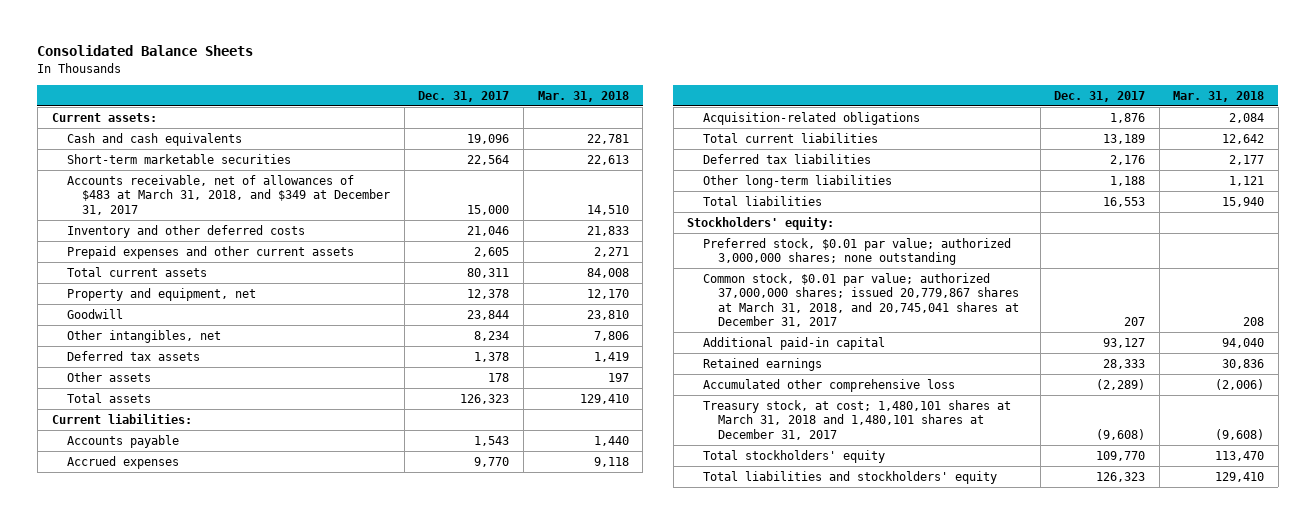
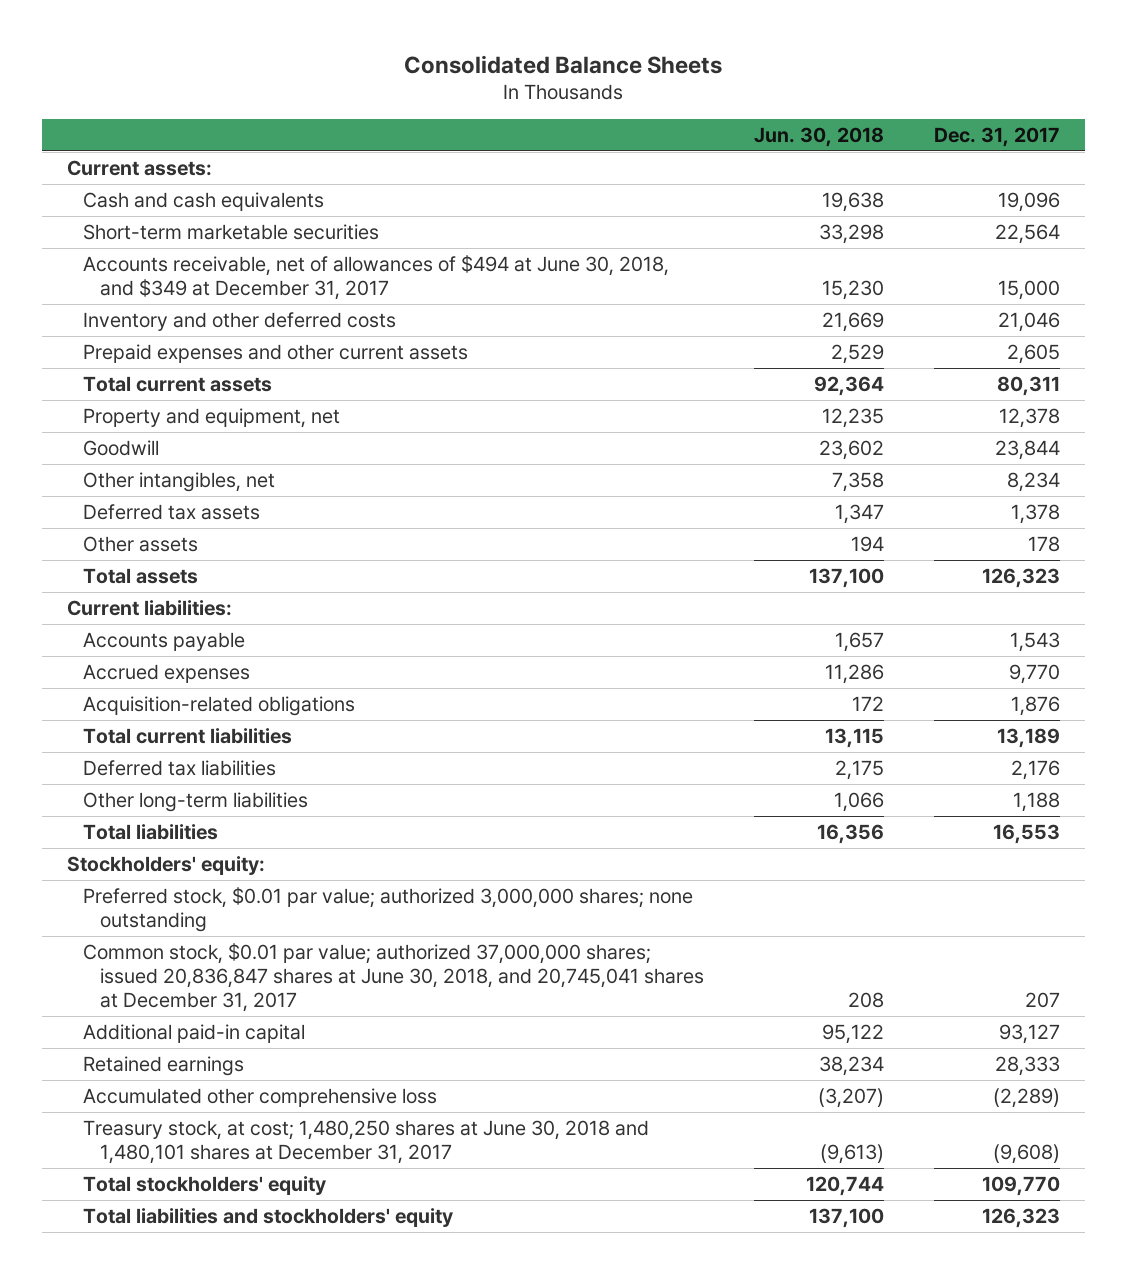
- | Dec. 31, 2017 | Mar. 31, 2018
+ | Jun. 30, 2018 | Dec. 31, 2017
- Accounts receivable, net of allowances of $483 at March 31, 2018, and $349 at December 31, 2017 | 15,000 | 14,510
+ Accounts receivable, net of allowances of $494 at June 30, 2018, and $349 at December 31, 2017 | 15,230 | 15,000
- Common stock, $0.01 par value; authorized 37,000,000 shares; issued 20,779,867 shares at March 31, 2018, and 20,745,041 shares at December 31, 2017 | 207 | 208
+ Common stock, $0.01 par value; authorized 37,000,000 shares; issued 20,836,847 shares at June 30, 2018, and 20,745,041 shares at December 31, 2017 | 208 | 207
- Treasury stock, at cost; 1,480,101 shares at March 31, 2018 and 1,480,101 shares at December 31, 2017 | (9,608) | (9,608)
+ Treasury stock, at cost; 1,480,250 shares at June 30, 2018 and 1,480,101 shares at December 31, 2017 | (9,613) | (9,608)

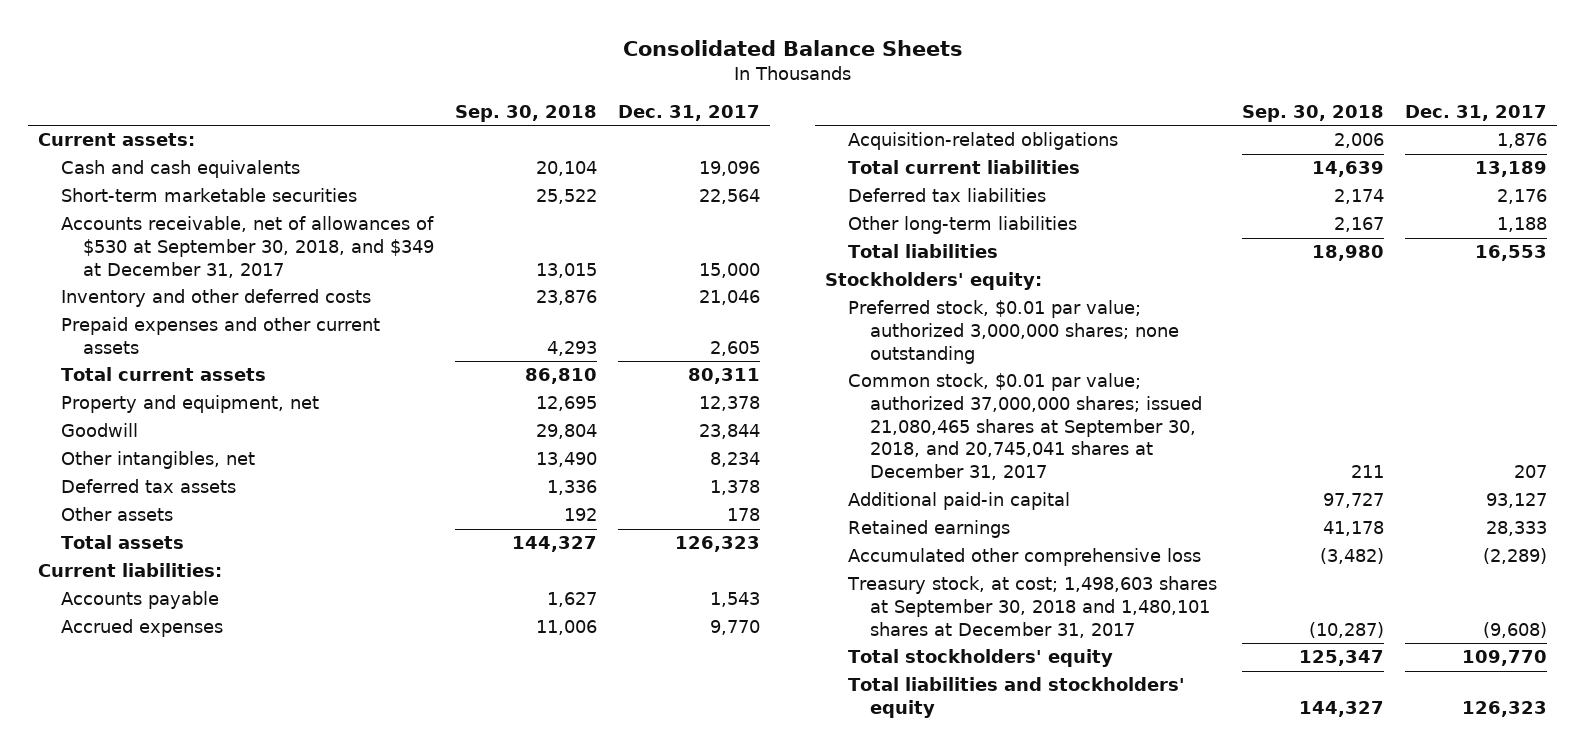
- | Jun. 30, 2018 | Dec. 31, 2017
+ | Sep. 30, 2018 | Dec. 31, 2017
- Accounts receivable, net of allowances of $494 at June 30, 2018, and $349 at December 31, 2017 | 15,230 | 15,000
+ Accounts receivable, net of allowances of $530 at September 30, 2018, and $349 at December 31, 2017 | 13,015 | 15,000
- Common stock, $0.01 par value; authorized 37,000,000 shares; issued 20,836,847 shares at June 30, 2018, and 20,745,041 shares at December 31, 2017 | 208 | 207
+ Common stock, $0.01 par value; authorized 37,000,000 shares; issued 21,080,465 shares at September 30, 2018, and 20,745,041 shares at December 31, 2017 | 211 | 207
- Treasury stock, at cost; 1,480,250 shares at June 30, 2018 and 1,480,101 shares at December 31, 2017 | (9,613) | (9,608)
+ Treasury stock, at cost; 1,498,603 shares at September 30, 2018 and 1,480,101 shares at December 31, 2017 | (10,287) | (9,608)

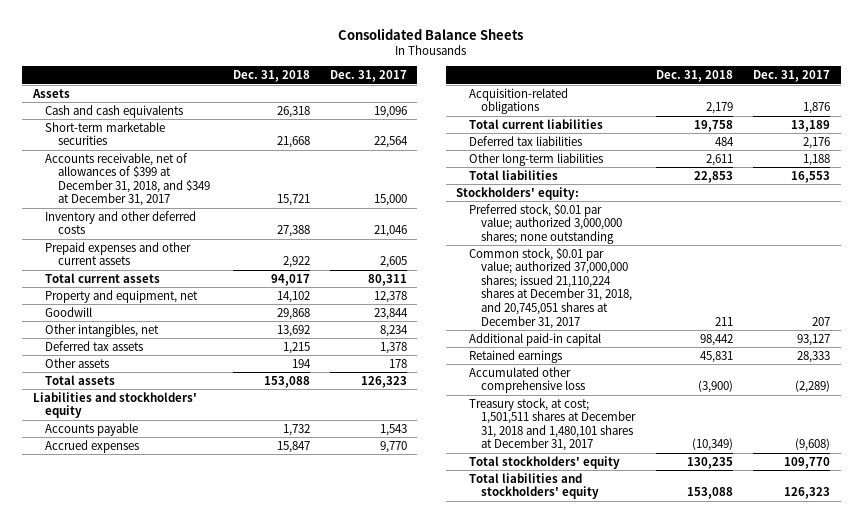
- | Sep. 30, 2018 | Dec. 31, 2017
+ | Dec. 31, 2018 | Dec. 31, 2017
- Current assets:
+ Assets
- Accounts receivable, net of allowances of $530 at September 30, 2018, and $349 at December 31, 2017 | 13,015 | 15,000
+ Accounts receivable, net of allowances of $399 at December 31, 2018, and $349 at December 31, 2017 | 15,721 | 15,000
- Current liabilities:
+ Liabilities and stockholders' equity
- Common stock, $0.01 par value; authorized 37,000,000 shares; issued 21,080,465 shares at September 30, 2018, and 20,745,041 shares at December 31, 2017 | 211 | 207
+ Common stock, $0.01 par value; authorized 37,000,000 shares; issued 21,110,224 shares at December 31, 2018, and 20,745,051 shares at December 31, 2017 | 211 | 207
- Treasury stock, at cost; 1,498,603 shares at September 30, 2018 and 1,480,101 shares at December 31, 2017 | (10,287) | (9,608)
+ Treasury stock, at cost; 1,501,511 shares at December 31, 2018 and 1,480,101 shares at December 31, 2017 | (10,349) | (9,608)

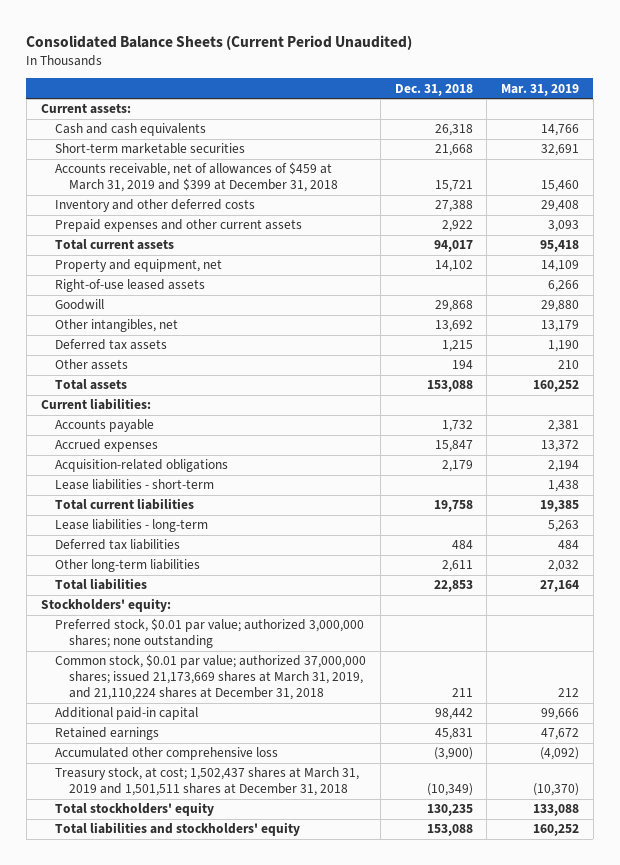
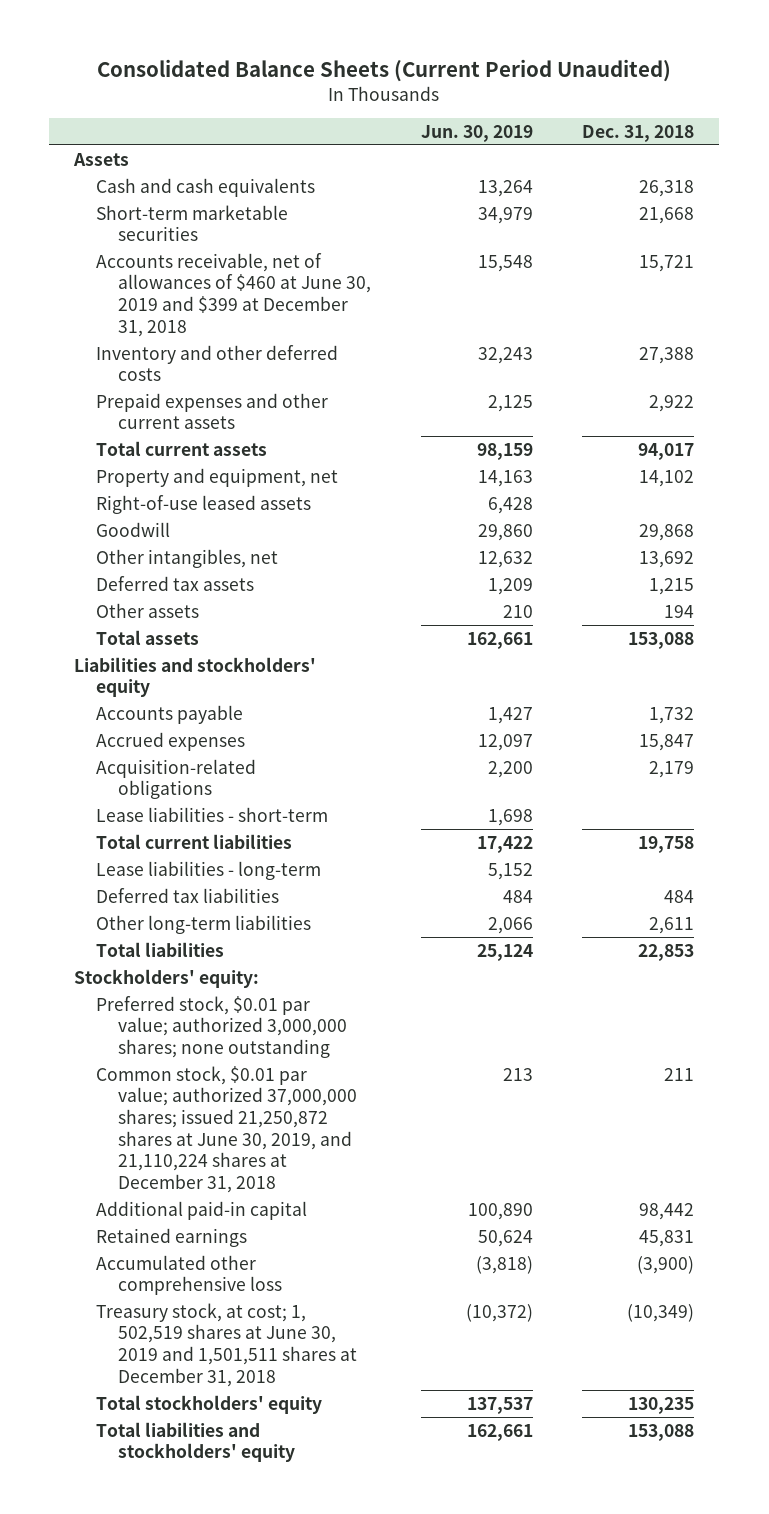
- | Dec. 31, 2018 | Mar. 31, 2019
+ | Jun. 30, 2019 | Dec. 31, 2018
- Current assets:
+ Assets
- Accounts receivable, net of allowances of $459 at March 31, 2019 and $399 at December 31, 2018 | 15,721 | 15,460
+ Accounts receivable, net of allowances of $460 at June 30, 2019 and $399 at December 31, 2018 | 15,548 | 15,721
- Current liabilities:
+ Liabilities and stockholders' equity
- Common stock, $0.01 par value; authorized 37,000,000 shares; issued 21,173,669 shares at March 31, 2019, and 21,110,224 shares at December 31, 2018 | 211 | 212
+ Common stock, $0.01 par value; authorized 37,000,000 shares; issued 21,250,872 shares at June 30, 2019, and 21,110,224 shares at December 31, 2018 | 213 | 211
- Treasury stock, at cost; 1,502,437 shares at March 31, 2019 and 1,501,511 shares at December 31, 2018 | (10,349) | (10,370)
+ Treasury stock, at cost; 1, 502,519 shares at June 30, 2019 and 1,501,511 shares at December 31, 2018 | (10,372) | (10,349)

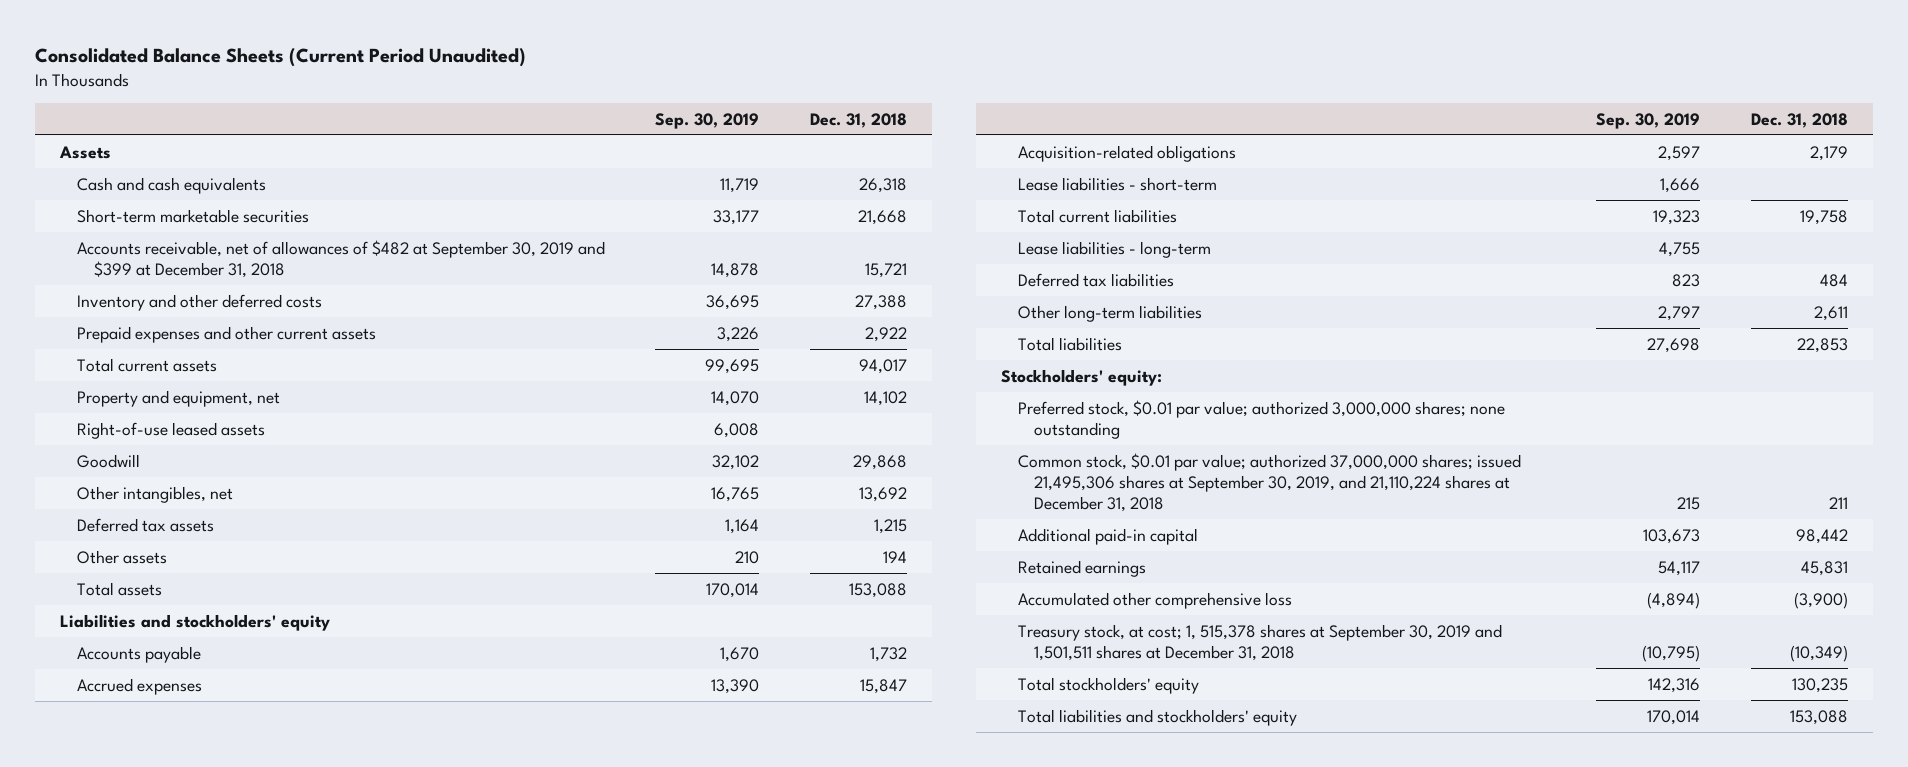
- | Jun. 30, 2019 | Dec. 31, 2018
+ | Sep. 30, 2019 | Dec. 31, 2018
- Accounts receivable, net of allowances of $460 at June 30, 2019 and $399 at December 31, 2018 | 15,548 | 15,721
+ Accounts receivable, net of allowances of $482 at September 30, 2019 and $399 at December 31, 2018 | 14,878 | 15,721
- Common stock, $0.01 par value; authorized 37,000,000 shares; issued 21,250,872 shares at June 30, 2019, and 21,110,224 shares at December 31, 2018 | 213 | 211
+ Common stock, $0.01 par value; authorized 37,000,000 shares; issued 21,495,306 shares at September 30, 2019, and 21,110,224 shares at December 31, 2018 | 215 | 211
- Treasury stock, at cost; 1, 502,519 shares at June 30, 2019 and 1,501,511 shares at December 31, 2018 | (10,372) | (10,349)
+ Treasury stock, at cost; 1, 515,378 shares at September 30, 2019 and 1,501,511 shares at December 31, 2018 | (10,795) | (10,349)

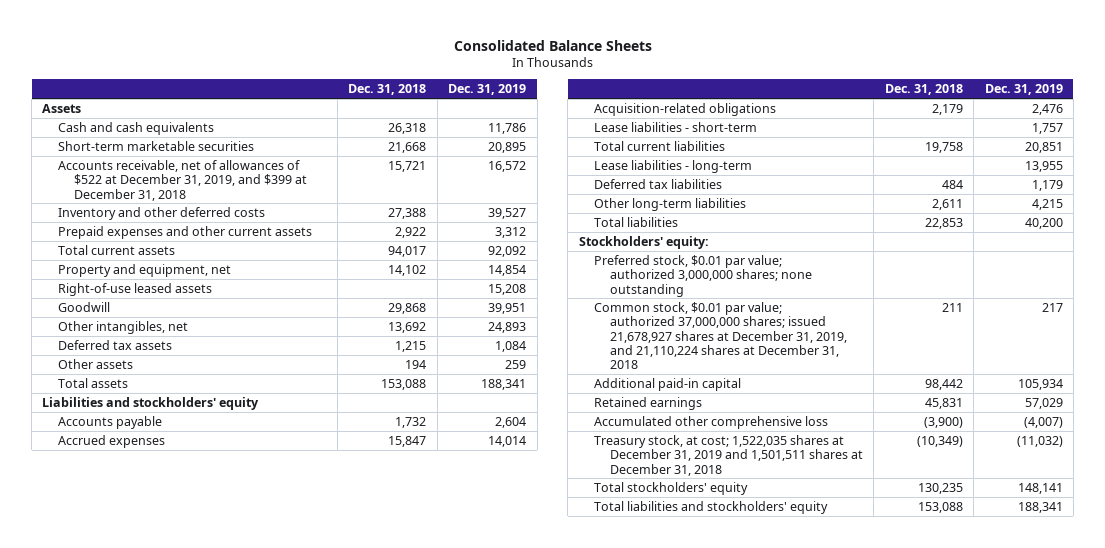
- Consolidated Balance Sheets (Current Period Unaudited)
+ Consolidated Balance Sheets
- | Sep. 30, 2019 | Dec. 31, 2018
+ | Dec. 31, 2018 | Dec. 31, 2019
- Accounts receivable, net of allowances of $482 at September 30, 2019 and $399 at December 31, 2018 | 14,878 | 15,721
+ Accounts receivable, net of allowances of $522 at December 31, 2019, and $399 at December 31, 2018 | 15,721 | 16,572
- Common stock, $0.01 par value; authorized 37,000,000 shares; issued 21,495,306 shares at September 30, 2019, and 21,110,224 shares at December 31, 2018 | 215 | 211
+ Common stock, $0.01 par value; authorized 37,000,000 shares; issued 21,678,927 shares at December 31, 2019, and 21,110,224 shares at December 31, 2018 | 211 | 217
- Treasury stock, at cost; 1, 515,378 shares at September 30, 2019 and 1,501,511 shares at December 31, 2018 | (10,795) | (10,349)
+ Treasury stock, at cost; 1,522,035 shares at December 31, 2019 and 1,501,511 shares at December 31, 2018 | (10,349) | (11,032)

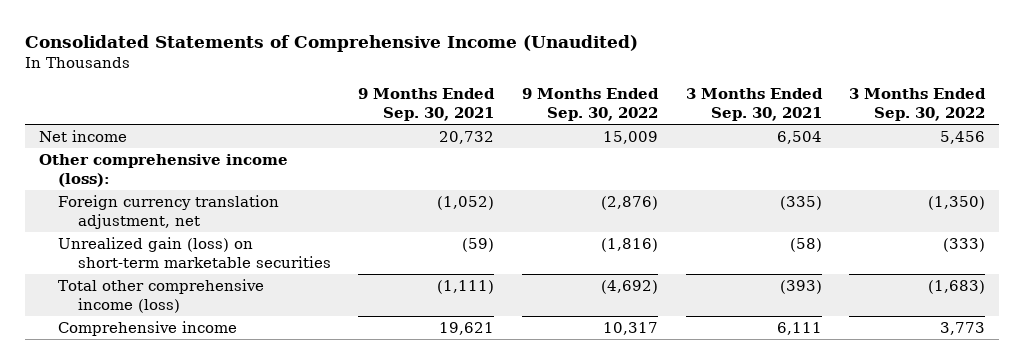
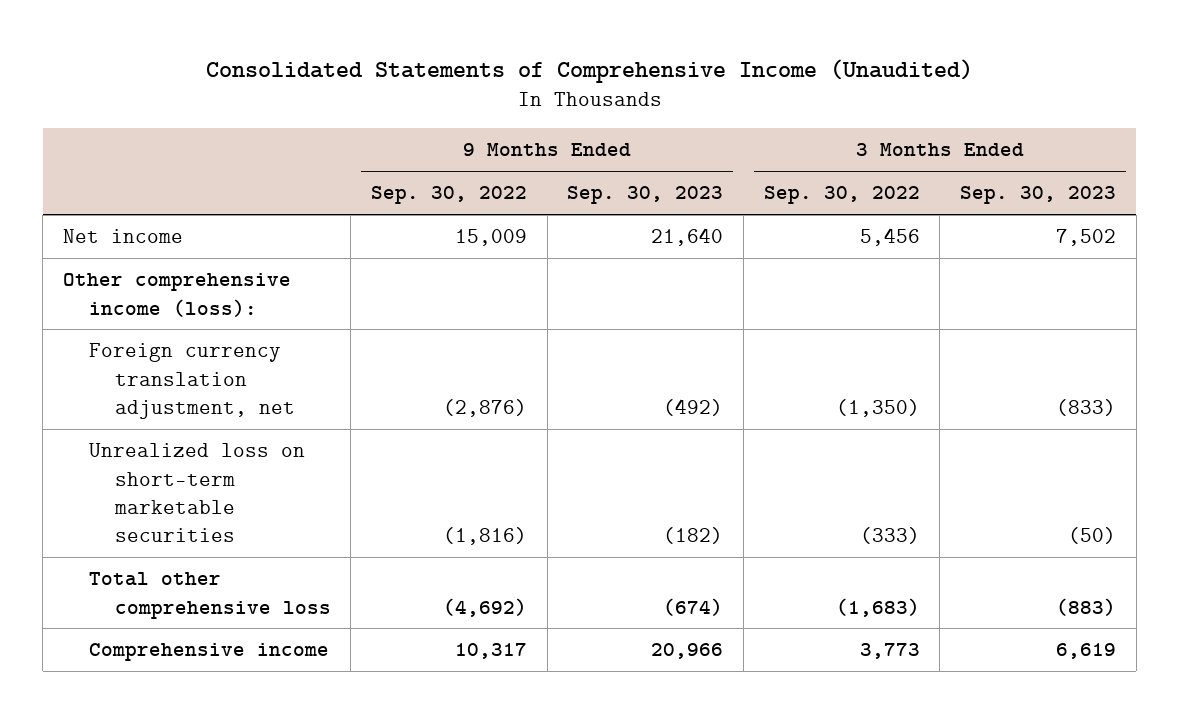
- | 9 Months Ended Sep. 30, 2021 | 9 Months Ended Sep. 30, 2022 | 3 Months Ended Sep. 30, 2021 | 3 Months Ended Sep. 30, 2022
+ | 9 Months Ended Sep. 30, 2022 | 9 Months Ended Sep. 30, 2023 | 3 Months Ended Sep. 30, 2022 | 3 Months Ended Sep. 30, 2023
- Unrealized gain (loss) on short-term marketable securities | (59) | (1,816) | (58) | (333)
- Total other comprehensive income (loss) | (1,111) | (4,692) | (393) | (1,683)
+ Unrealized loss on short-term marketable securities | (1,816) | (182) | (333) | (50)
+ Total other comprehensive loss | (4,692) | (674) | (1,683) | (883)

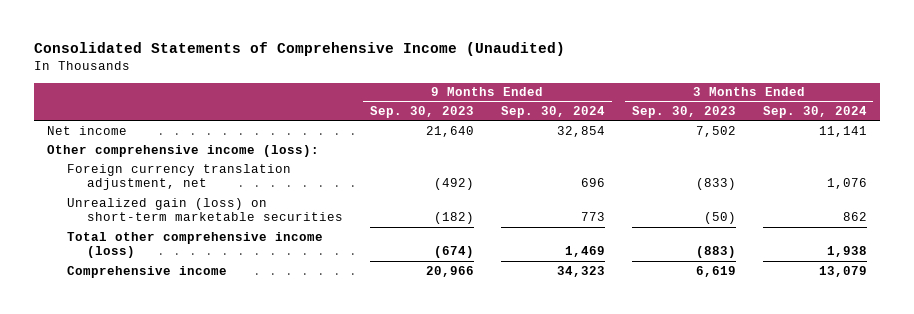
- | 9 Months Ended Sep. 30, 2022 | 9 Months Ended Sep. 30, 2023 | 3 Months Ended Sep. 30, 2022 | 3 Months Ended Sep. 30, 2023
+ | 9 Months Ended Sep. 30, 2023 | 9 Months Ended Sep. 30, 2024 | 3 Months Ended Sep. 30, 2023 | 3 Months Ended Sep. 30, 2024
- Unrealized loss on short-term marketable securities | (1,816) | (182) | (333) | (50)
- Total other comprehensive loss | (4,692) | (674) | (1,683) | (883)
+ Unrealized gain (loss) on short-term marketable securities | (182) | 773 | (50) | 862
+ Total other comprehensive income (loss) | (674) | 1,469 | (883) | 1,938

